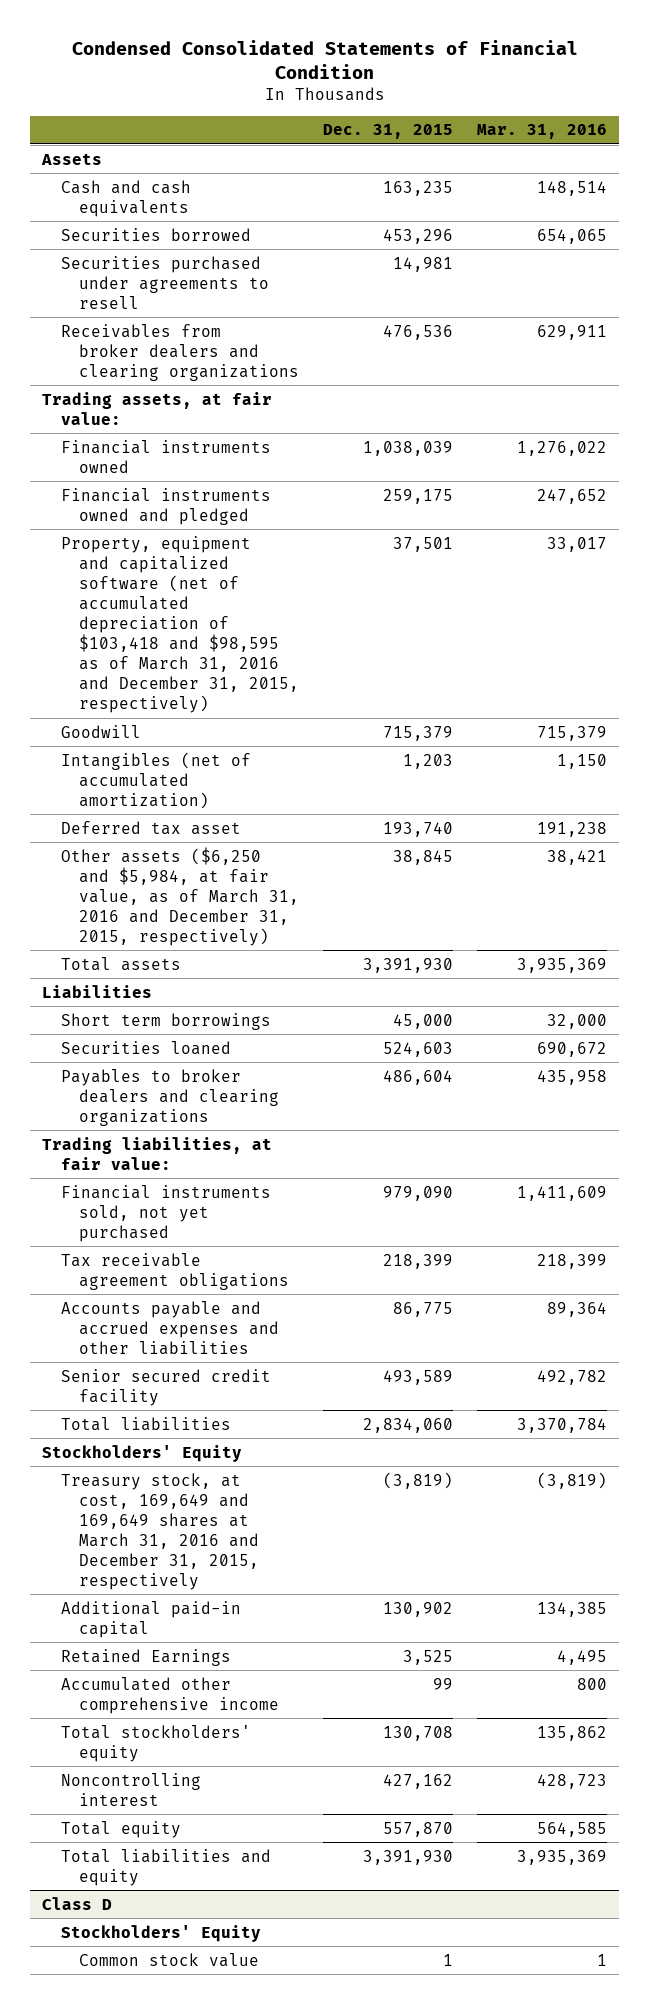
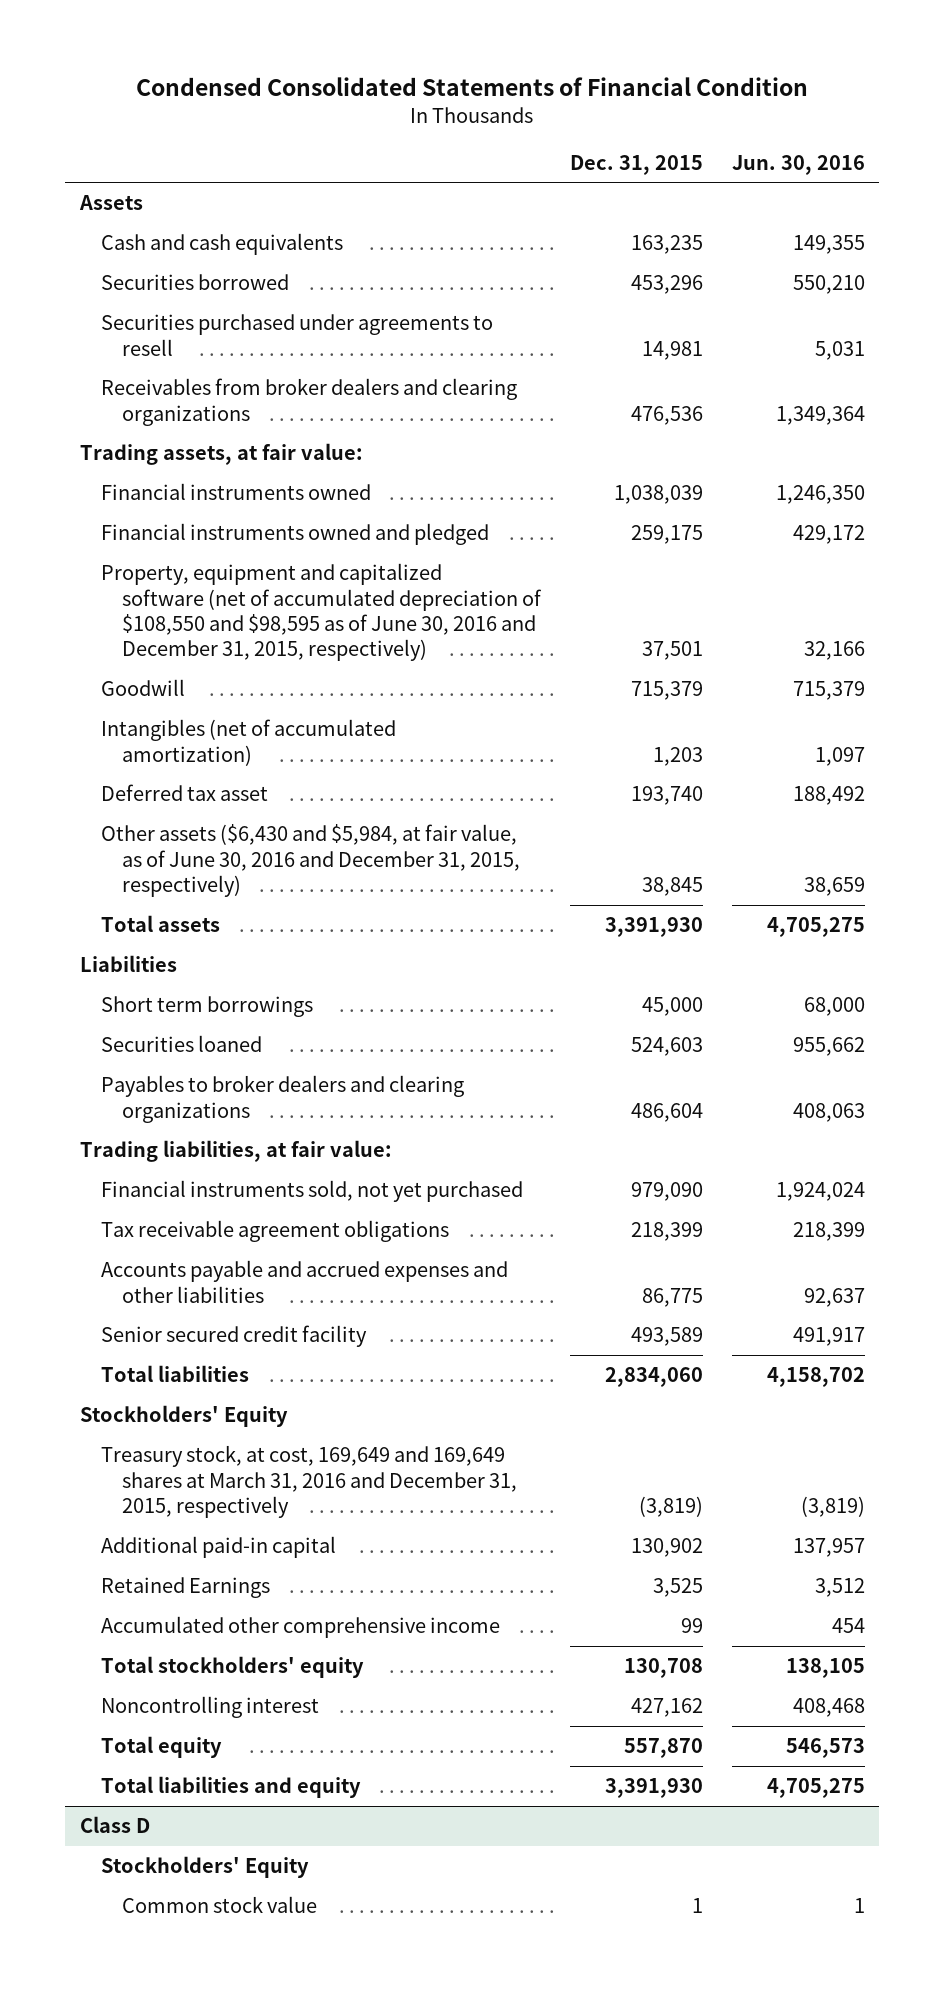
- | Dec. 31, 2015 | Mar. 31, 2016
+ | Dec. 31, 2015 | Jun. 30, 2016
- Property, equipment and capitalized software (net of accumulated depreciation of $103,418 and $98,595 as of March 31, 2016 and December 31, 2015, respectively) | 37,501 | 33,017
+ Property, equipment and capitalized software (net of accumulated depreciation of $108,550 and $98,595 as of June 30, 2016 and December 31, 2015, respectively) | 37,501 | 32,166
- Other assets ($6,250 and $5,984, at fair value, as of March 31, 2016 and December 31, 2015, respectively) | 38,845 | 38,421
+ Other assets ($6,430 and $5,984, at fair value, as of June 30, 2016 and December 31, 2015, respectively) | 38,845 | 38,659

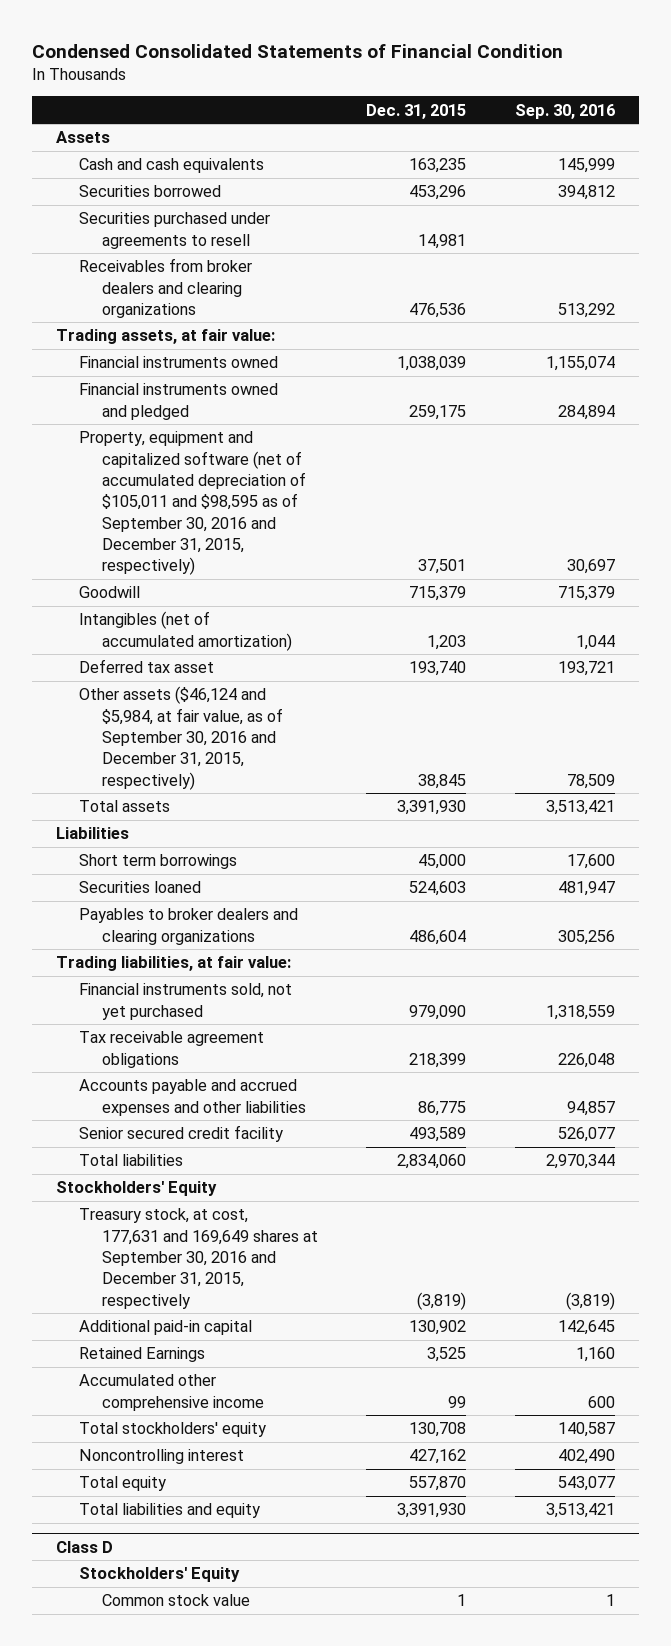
- | Dec. 31, 2015 | Jun. 30, 2016
+ | Dec. 31, 2015 | Sep. 30, 2016
- Property, equipment and capitalized software (net of accumulated depreciation of $108,550 and $98,595 as of June 30, 2016 and December 31, 2015, respectively) | 37,501 | 32,166
+ Property, equipment and capitalized software (net of accumulated depreciation of $105,011 and $98,595 as of September 30, 2016 and December 31, 2015, respectively) | 37,501 | 30,697
- Other assets ($6,430 and $5,984, at fair value, as of June 30, 2016 and December 31, 2015, respectively) | 38,845 | 38,659
+ Other assets ($46,124 and $5,984, at fair value, as of September 30, 2016 and December 31, 2015, respectively) | 38,845 | 78,509
- Treasury stock, at cost, 169,649 and 169,649 shares at March 31, 2016 and December 31, 2015, respectively | (3,819) | (3,819)
+ Treasury stock, at cost, 177,631 and 169,649 shares at September 30, 2016 and December 31, 2015, respectively | (3,819) | (3,819)

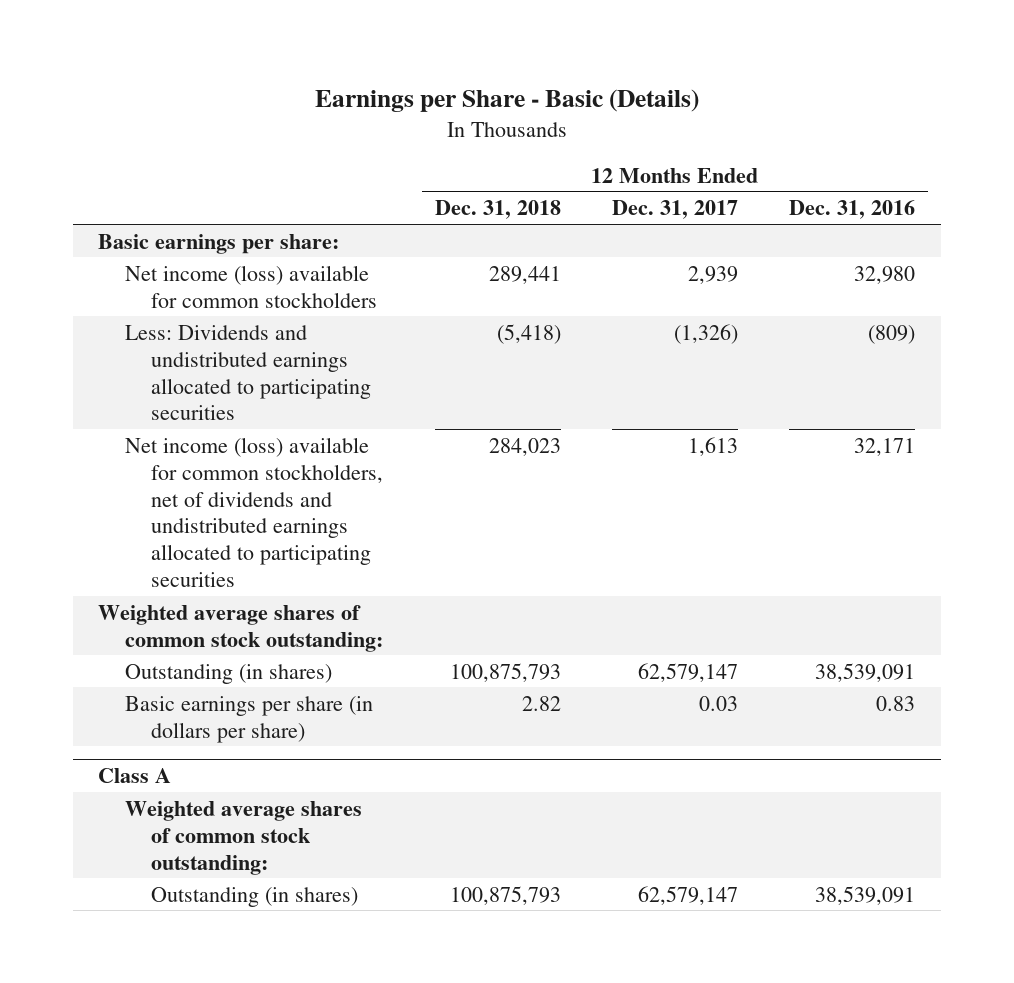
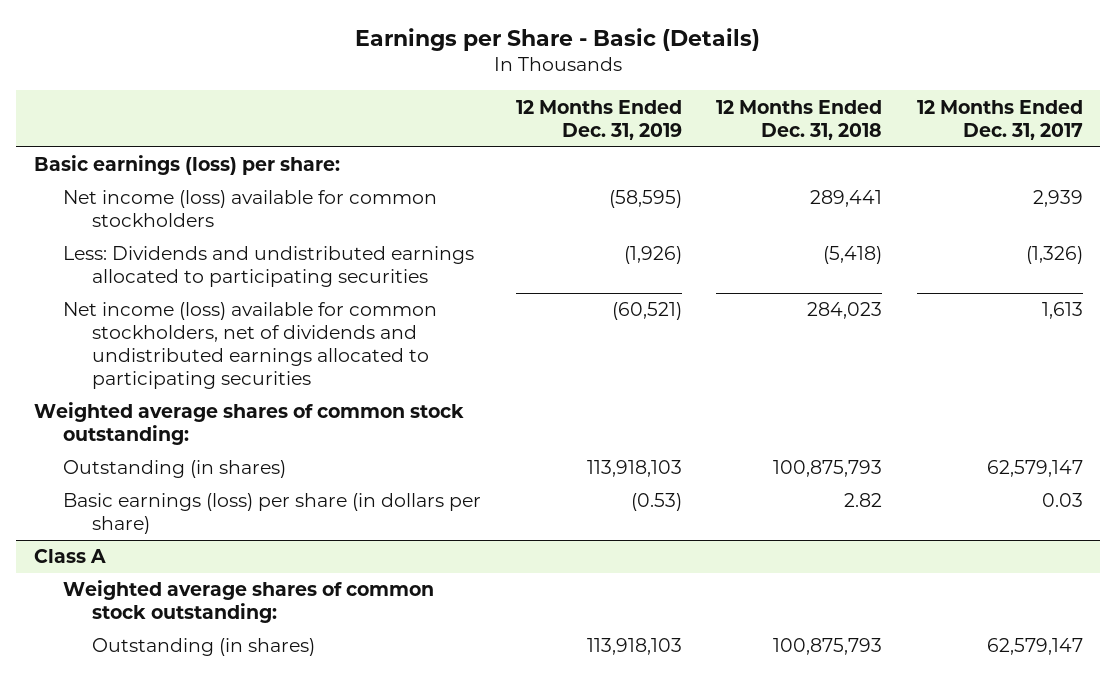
- | 12 Months Ended Dec. 31, 2018 | 12 Months Ended Dec. 31, 2017 | 12 Months Ended Dec. 31, 2016
+ | 12 Months Ended Dec. 31, 2019 | 12 Months Ended Dec. 31, 2018 | 12 Months Ended Dec. 31, 2017
- Basic earnings per share:
+ Basic earnings (loss) per share:
- Basic earnings per share (in dollars per share) | 2.82 | 0.03 | 0.83
+ Basic earnings (loss) per share (in dollars per share) | (0.53) | 2.82 | 0.03

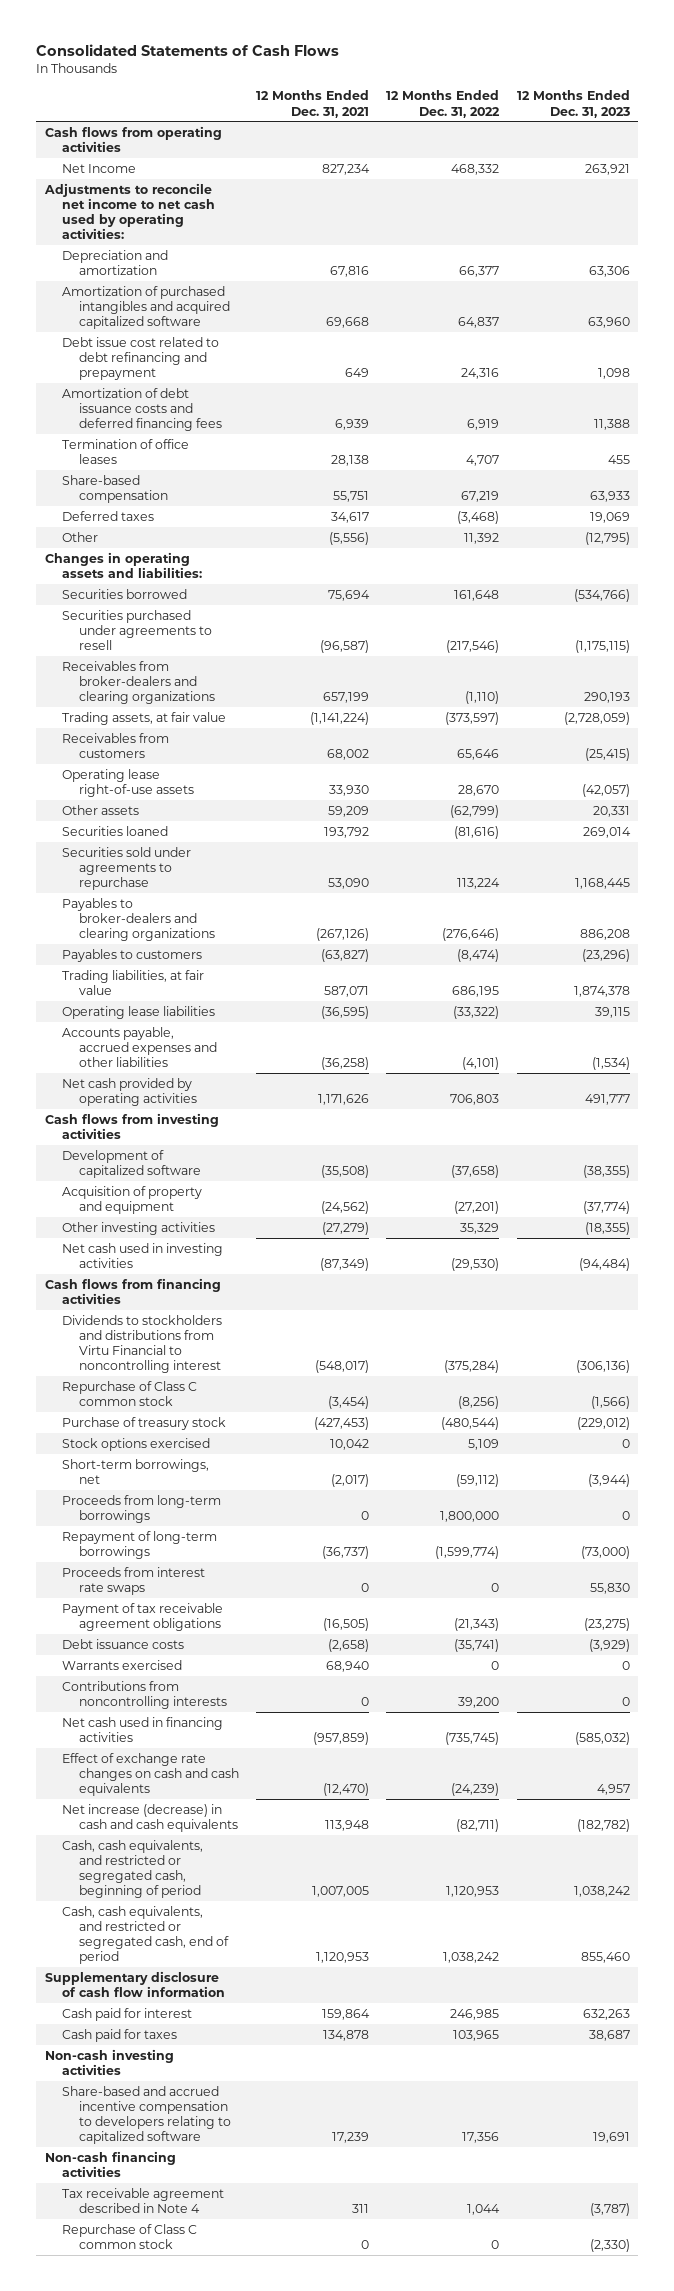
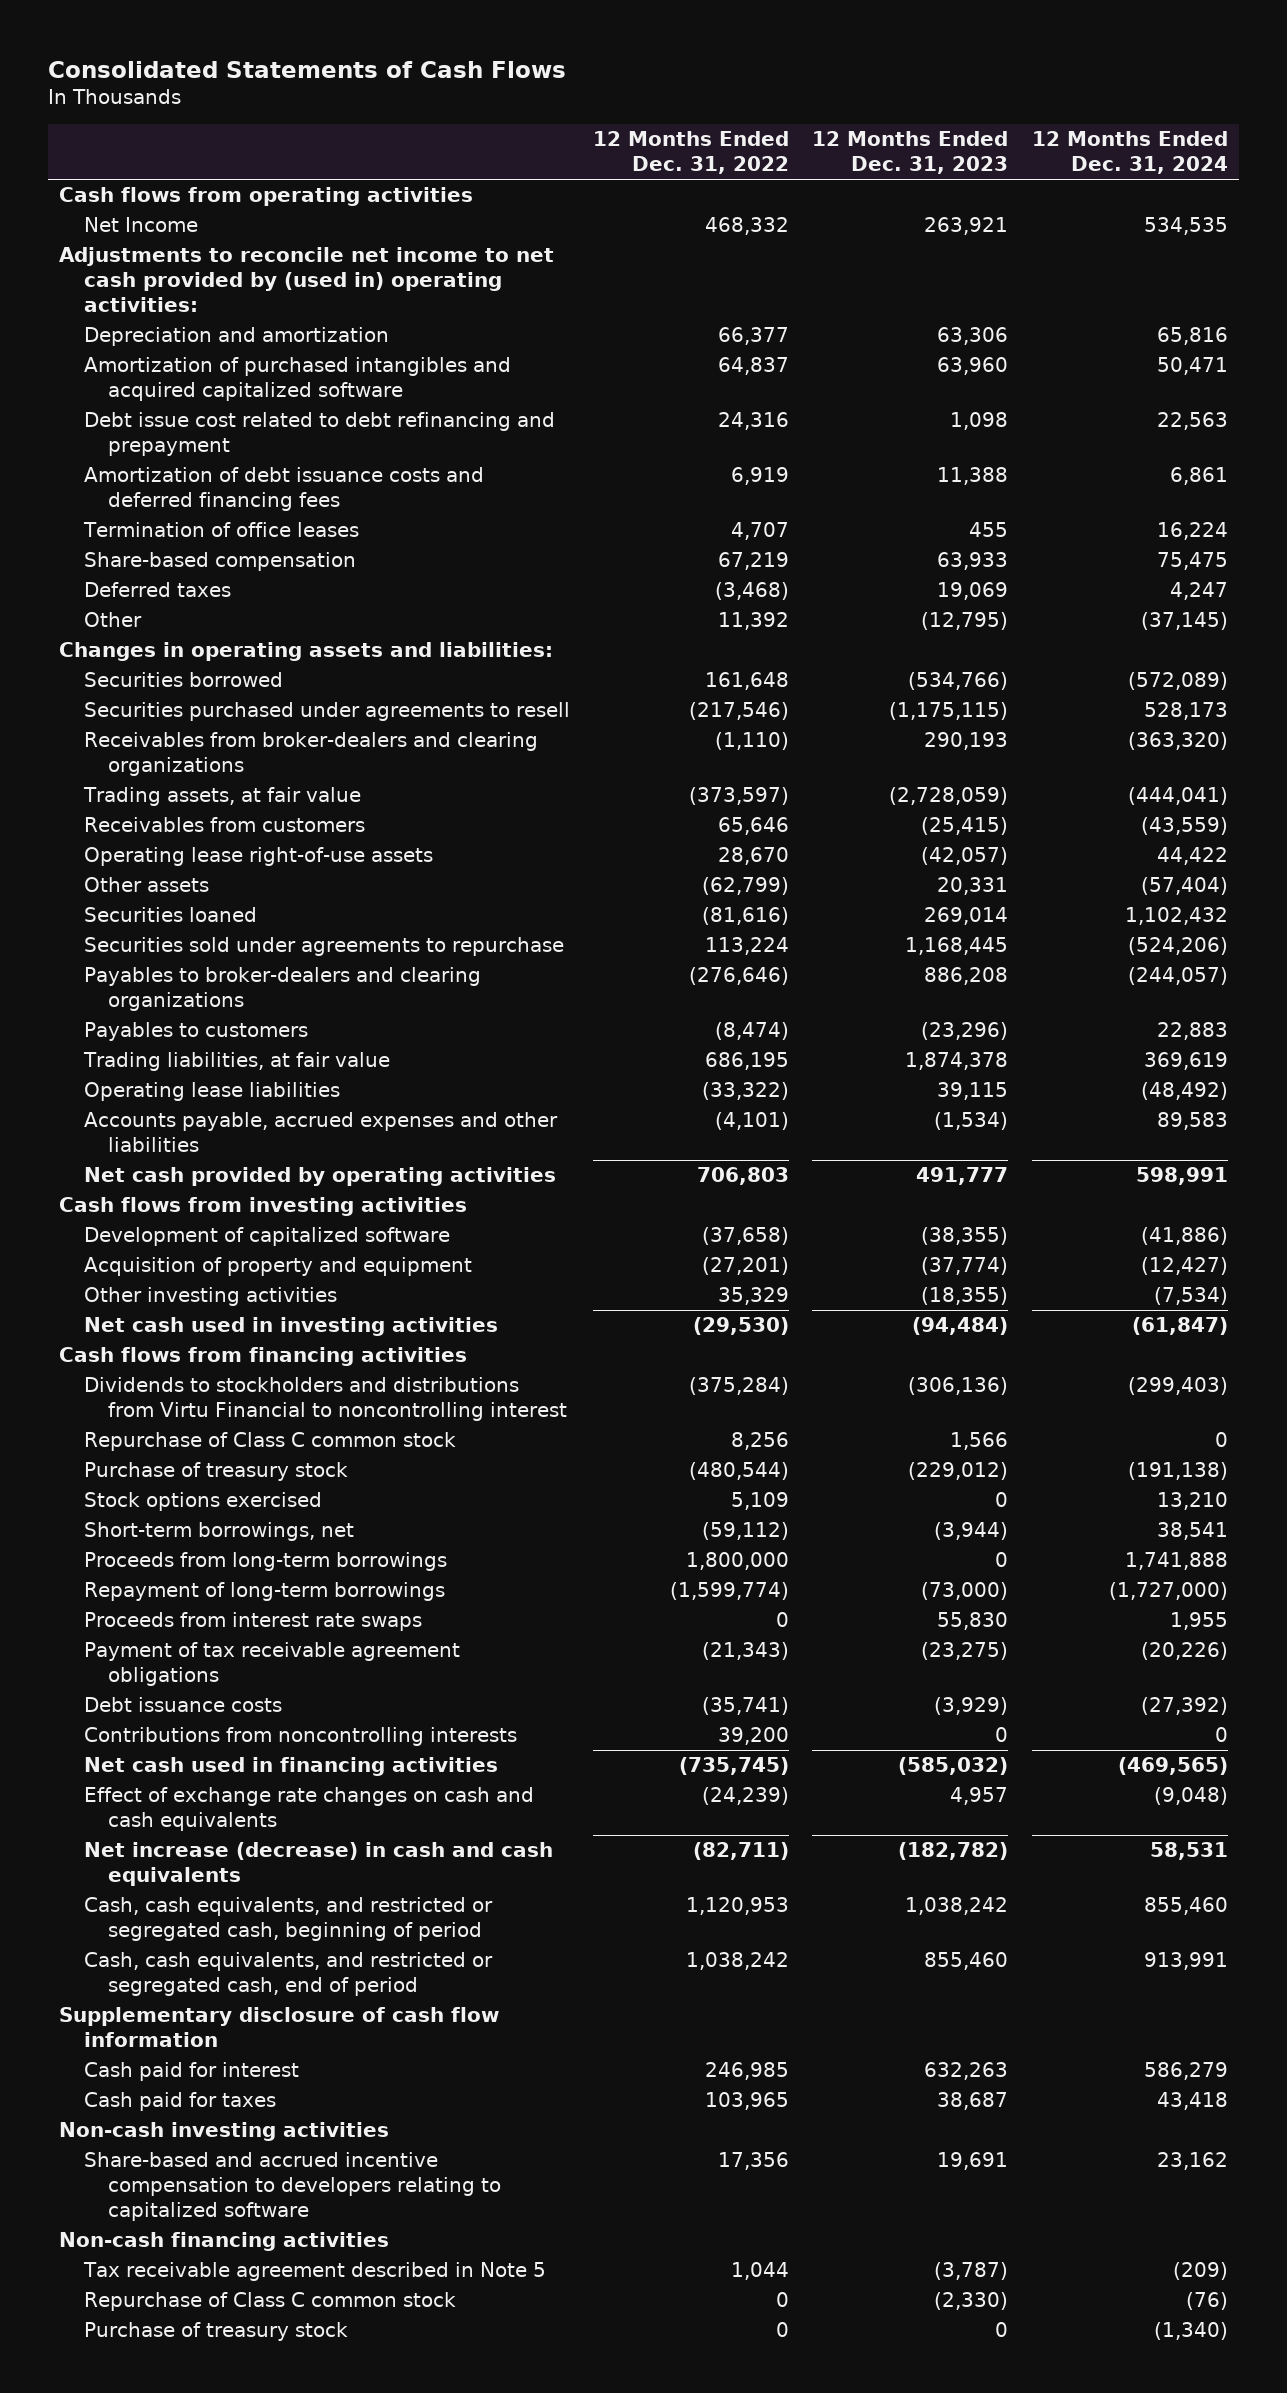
- | 12 Months Ended Dec. 31, 2021 | 12 Months Ended Dec. 31, 2022 | 12 Months Ended Dec. 31, 2023
+ | 12 Months Ended Dec. 31, 2022 | 12 Months Ended Dec. 31, 2023 | 12 Months Ended Dec. 31, 2024
- Adjustments to reconcile net income to net cash used by operating activities:
+ Adjustments to reconcile net income to net cash provided by (used in) operating activities:
- Repurchase of Class C common stock | (3,454) | (8,256) | (1,566)
+ Repurchase of Class C common stock | 8,256 | 1,566 | 0
- Warrants exercised | 68,940 | 0 | 0
- Tax receivable agreement described in Note 4 | 311 | 1,044 | (3,787)
+ Tax receivable agreement described in Note 5 | 1,044 | (3,787) | (209)
+ Purchase of treasury stock | 0 | 0 | (1,340)

